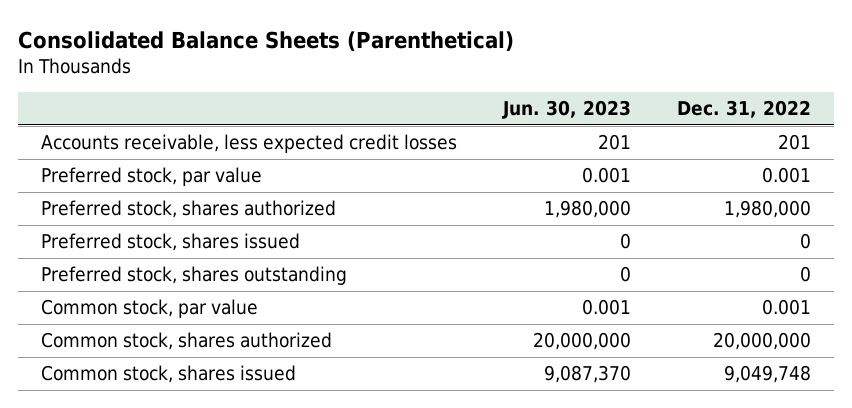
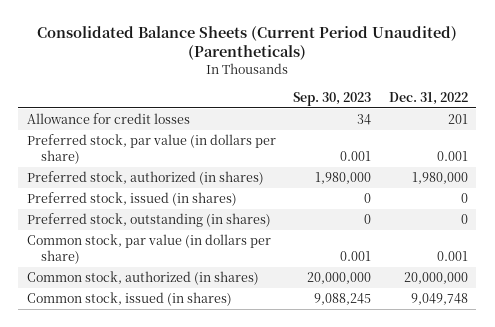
- Consolidated Balance Sheets (Parenthetical)
+ Consolidated Balance Sheets (Current Period Unaudited) (Parentheticals)
- | Jun. 30, 2023 | Dec. 31, 2022
+ | Sep. 30, 2023 | Dec. 31, 2022
- Accounts receivable, less expected credit losses | 201 | 201
- Preferred stock, par value | 0.001 | 0.001
- Preferred stock, shares authorized | 1,980,000 | 1,980,000
- Preferred stock, shares issued | 0 | 0
- Preferred stock, shares outstanding | 0 | 0
- Common stock, par value | 0.001 | 0.001
- Common stock, shares authorized | 20,000,000 | 20,000,000
- Common stock, shares issued | 9,087,370 | 9,049,748
+ Allowance for credit losses | 34 | 201
+ Preferred stock, par value (in dollars per share) | 0.001 | 0.001
+ Preferred stock, authorized (in shares) | 1,980,000 | 1,980,000
+ Preferred stock, issued (in shares) | 0 | 0
+ Preferred stock, outstanding (in shares) | 0 | 0
+ Common stock, par value (in dollars per share) | 0.001 | 0.001
+ Common stock, authorized (in shares) | 20,000,000 | 20,000,000
+ Common stock, issued (in shares) | 9,088,245 | 9,049,748

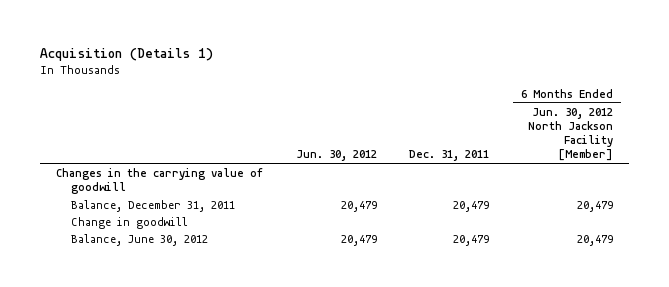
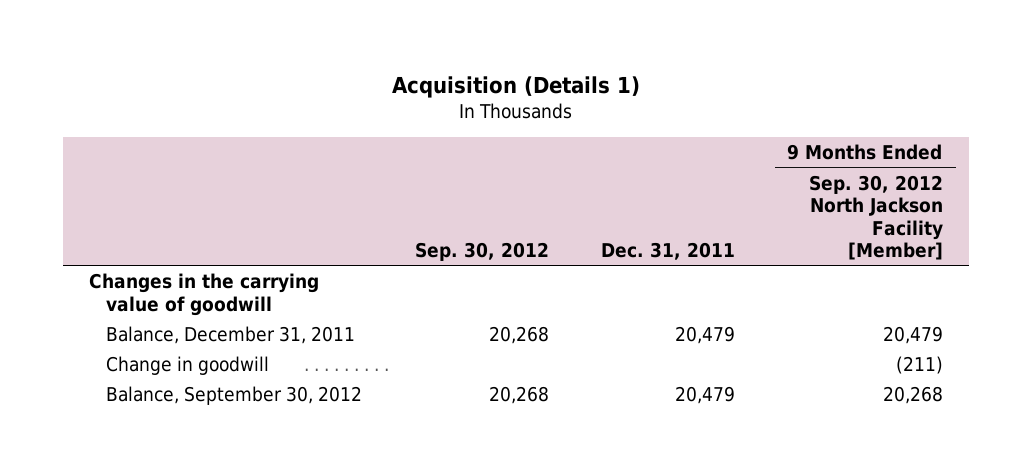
- | Jun. 30, 2012 | Dec. 31, 2011 | 6 Months Ended Jun. 30, 2012 North Jackson Facility [Member]
+ | Sep. 30, 2012 | Dec. 31, 2011 | 9 Months Ended Sep. 30, 2012 North Jackson Facility [Member]
- Balance, June 30, 2012 | 20,479 | 20,479 | 20,479
+ Balance, September 30, 2012 | 20,268 | 20,479 | 20,268

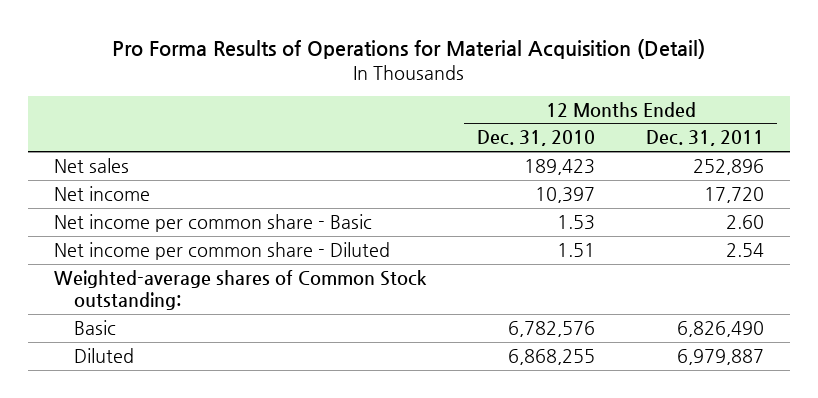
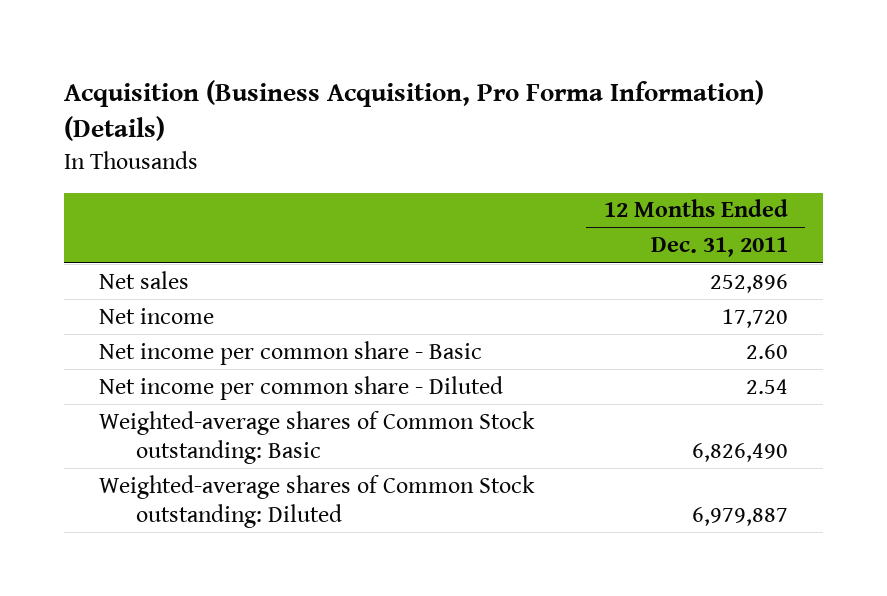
- Pro Forma Results of Operations for Material Acquisition (Detail)
+ Acquisition (Business Acquisition, Pro Forma Information) (Details)
- | 12 Months Ended Dec. 31, 2010 | 12 Months Ended Dec. 31, 2011
+ | 12 Months Ended Dec. 31, 2011
- Weighted-average shares of Common Stock outstanding:
- Basic | 6,782,576 | 6,826,490
- Diluted | 6,868,255 | 6,979,887
+ Weighted-average shares of Common Stock outstanding: Basic | 6,826,490
+ Weighted-average shares of Common Stock outstanding: Diluted | 6,979,887

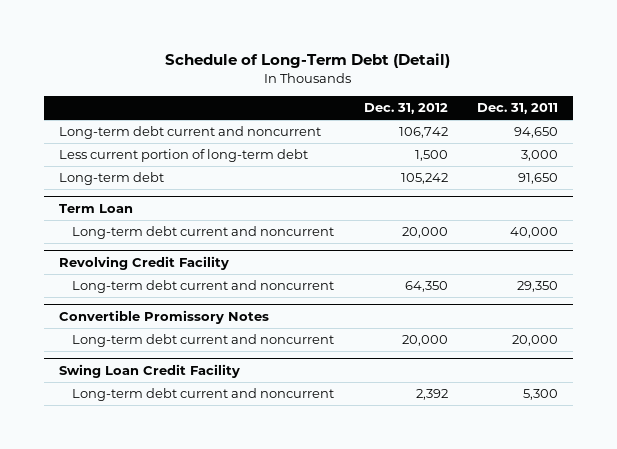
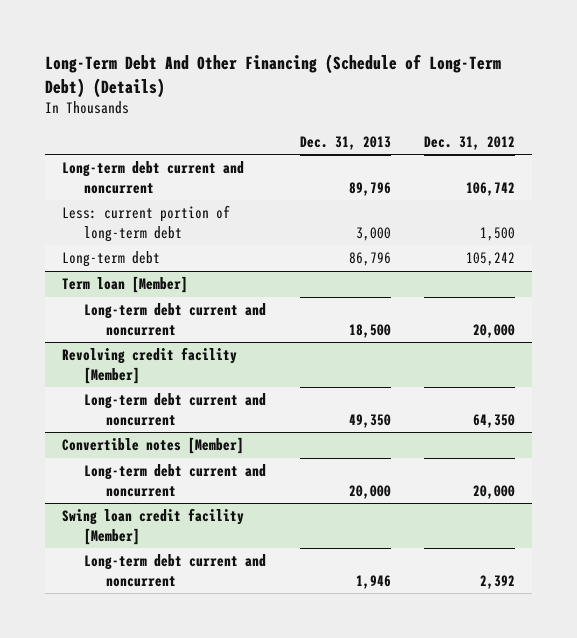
- Schedule of Long-Term Debt (Detail)
+ Long-Term Debt And Other Financing (Schedule of Long-Term Debt) (Details)
- | Dec. 31, 2012 | Dec. 31, 2011
+ | Dec. 31, 2013 | Dec. 31, 2012
- Less current portion of long-term debt | 1,500 | 3,000
+ Less: current portion of long-term debt | 3,000 | 1,500
- Term Loan
+ Term loan [Member]
- Revolving Credit Facility
+ Revolving credit facility [Member]
- Convertible Promissory Notes
+ Convertible notes [Member]
- Swing Loan Credit Facility
+ Swing loan credit facility [Member]

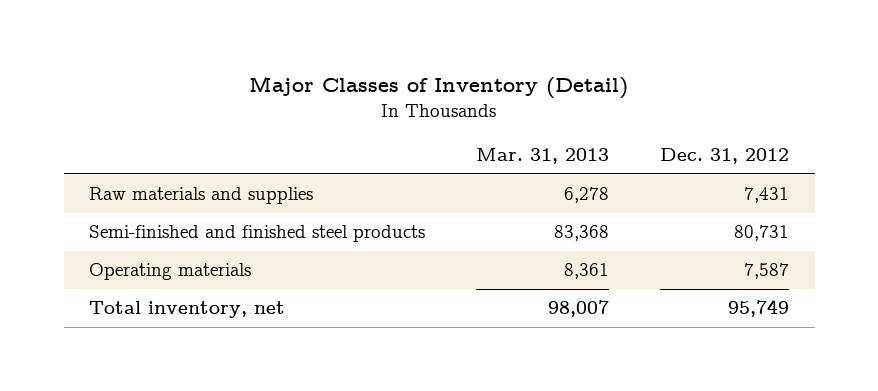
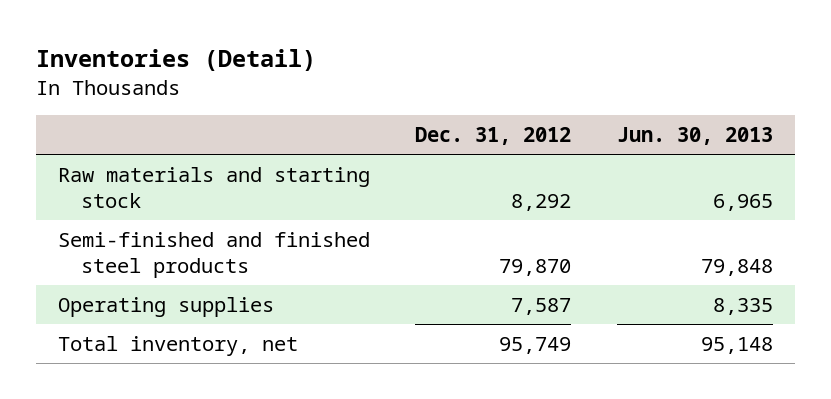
- Major Classes of Inventory (Detail)
+ Inventories (Detail)
- | Mar. 31, 2013 | Dec. 31, 2012
+ | Dec. 31, 2012 | Jun. 30, 2013
- Raw materials and supplies | 6,278 | 7,431
- Semi-finished and finished steel products | 83,368 | 80,731
- Operating materials | 8,361 | 7,587
+ Raw materials and starting stock | 8,292 | 6,965
+ Semi-finished and finished steel products | 79,870 | 79,848
+ Operating supplies | 7,587 | 8,335

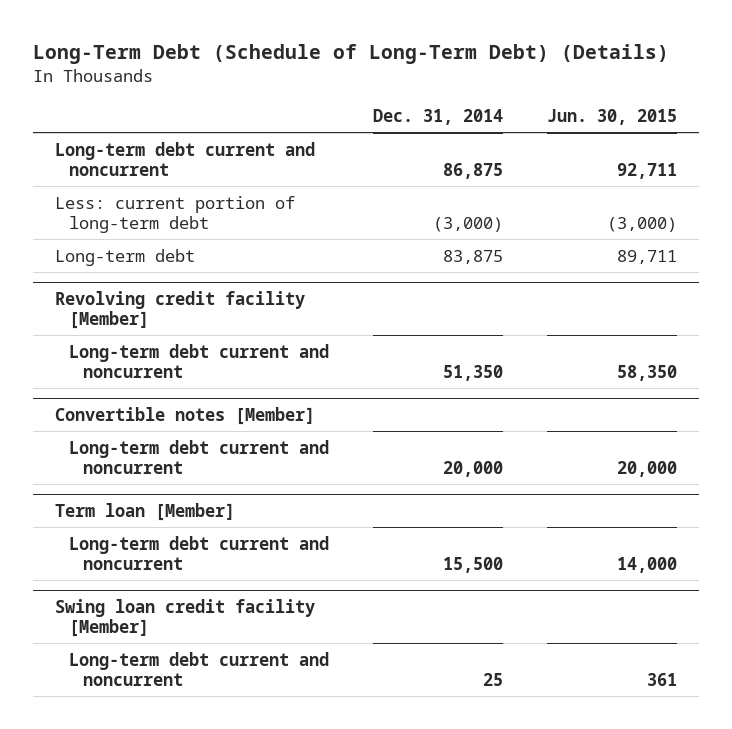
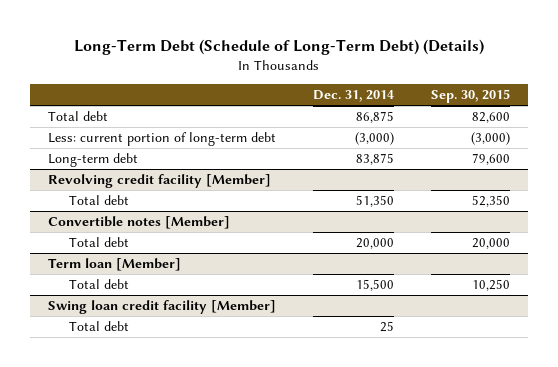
- | Dec. 31, 2014 | Jun. 30, 2015
+ | Dec. 31, 2014 | Sep. 30, 2015
- Long-term debt current and noncurrent | 86,875 | 92,711
+ Total debt | 86,875 | 82,600
@ Revolving credit facility [Member]
- Long-term debt current and noncurrent | 51,350 | 58,350
+ Total debt | 51,350 | 52,350
@ Convertible notes [Member]
- Long-term debt current and noncurrent | 20,000 | 20,000
+ Total debt | 20,000 | 20,000
@ Term loan [Member]
- Long-term debt current and noncurrent | 15,500 | 14,000
+ Total debt | 15,500 | 10,250
@ Swing loan credit facility [Member]
- Long-term debt current and noncurrent | 25 | 361
+ Total debt | 25 |

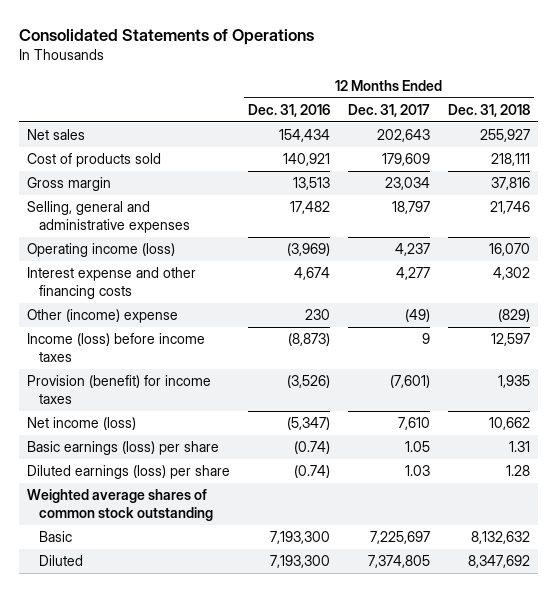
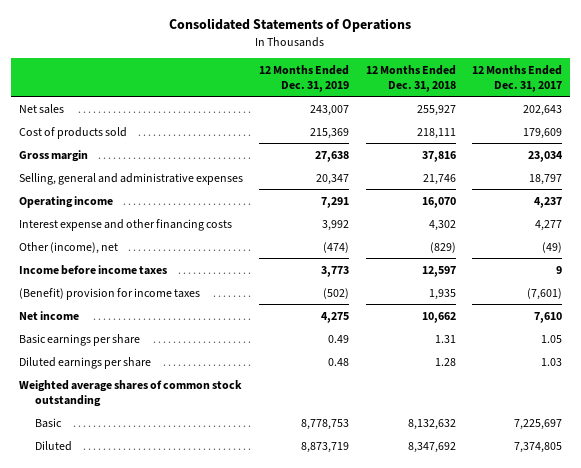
- | 12 Months Ended Dec. 31, 2016 | 12 Months Ended Dec. 31, 2017 | 12 Months Ended Dec. 31, 2018
+ | 12 Months Ended Dec. 31, 2019 | 12 Months Ended Dec. 31, 2018 | 12 Months Ended Dec. 31, 2017
- Operating income (loss) | (3,969) | 4,237 | 16,070
+ Operating income | 7,291 | 16,070 | 4,237
- Other (income) expense | 230 | (49) | (829)
- Income (loss) before income taxes | (8,873) | 9 | 12,597
- Provision (benefit) for income taxes | (3,526) | (7,601) | 1,935
- Net income (loss) | (5,347) | 7,610 | 10,662
- Basic earnings (loss) per share | (0.74) | 1.05 | 1.31
- Diluted earnings (loss) per share | (0.74) | 1.03 | 1.28
+ Other (income), net | (474) | (829) | (49)
+ Income before income taxes | 3,773 | 12,597 | 9
+ (Benefit) provision for income taxes | (502) | 1,935 | (7,601)
+ Net income | 4,275 | 10,662 | 7,610
+ Basic earnings per share | 0.49 | 1.31 | 1.05
+ Diluted earnings per share | 0.48 | 1.28 | 1.03

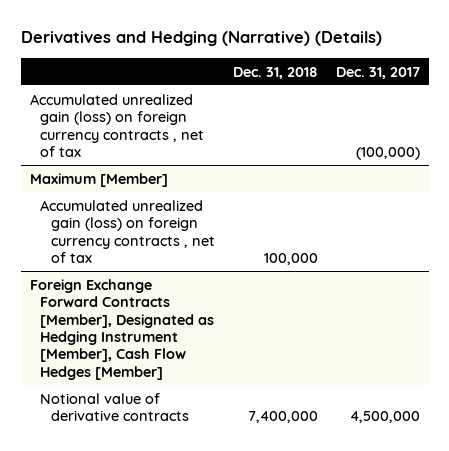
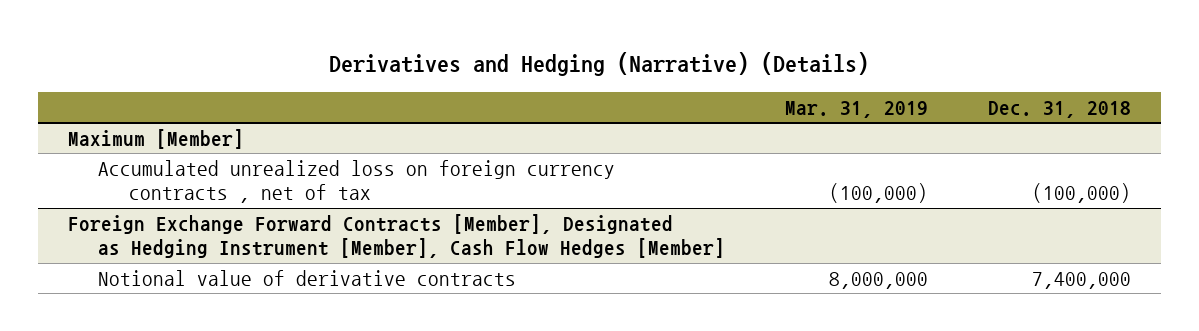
- | Dec. 31, 2018 | Dec. 31, 2017
+ | Mar. 31, 2019 | Dec. 31, 2018
- Accumulated unrealized gain (loss) on foreign currency contracts , net of tax | | (100,000)
@ Maximum [Member]
- Accumulated unrealized gain (loss) on foreign currency contracts , net of tax | 100,000 |
+ Accumulated unrealized loss on foreign currency contracts , net of tax | (100,000) | (100,000)

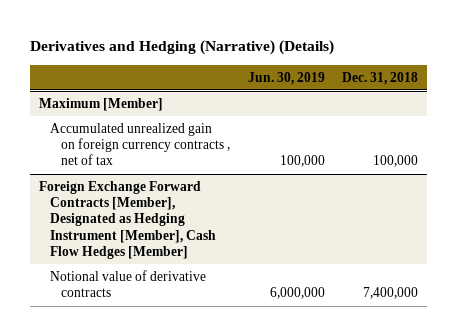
- | Mar. 31, 2019 | Dec. 31, 2018
+ | Jun. 30, 2019 | Dec. 31, 2018
@ Maximum [Member]
- Accumulated unrealized loss on foreign currency contracts , net of tax | (100,000) | (100,000)
+ Accumulated unrealized gain on foreign currency contracts , net of tax | 100,000 | 100,000

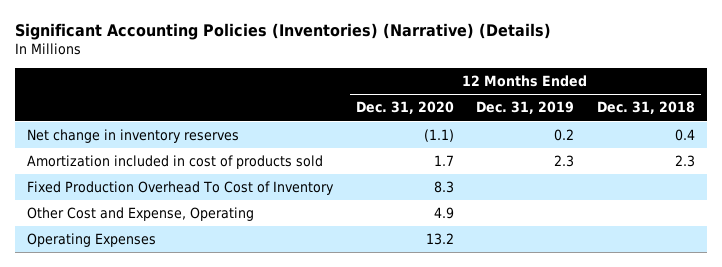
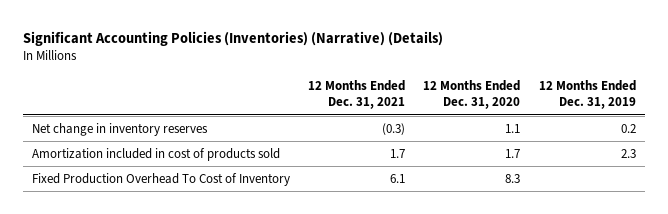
- | 12 Months Ended Dec. 31, 2020 | 12 Months Ended Dec. 31, 2019 | 12 Months Ended Dec. 31, 2018
+ | 12 Months Ended Dec. 31, 2021 | 12 Months Ended Dec. 31, 2020 | 12 Months Ended Dec. 31, 2019
- Net change in inventory reserves | (1.1) | 0.2 | 0.4
+ Net change in inventory reserves | (0.3) | 1.1 | 0.2
- Other Cost and Expense, Operating | 4.9 | |
- Operating Expenses | 13.2 | |

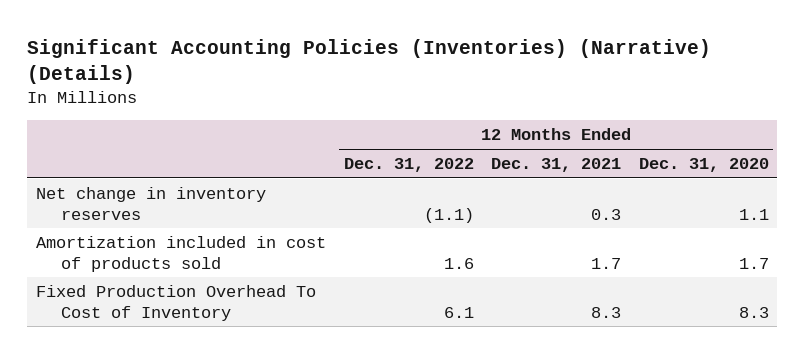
- | 12 Months Ended Dec. 31, 2021 | 12 Months Ended Dec. 31, 2020 | 12 Months Ended Dec. 31, 2019
+ | 12 Months Ended Dec. 31, 2022 | 12 Months Ended Dec. 31, 2021 | 12 Months Ended Dec. 31, 2020
- Net change in inventory reserves | (0.3) | 1.1 | 0.2
+ Net change in inventory reserves | (1.1) | 0.3 | 1.1
- Fixed Production Overhead To Cost of Inventory | 6.1 | 8.3 |
+ Fixed Production Overhead To Cost of Inventory | 6.1 | 8.3 | 8.3

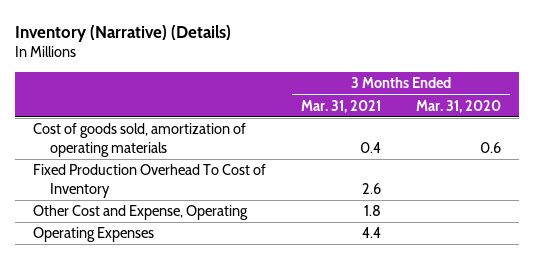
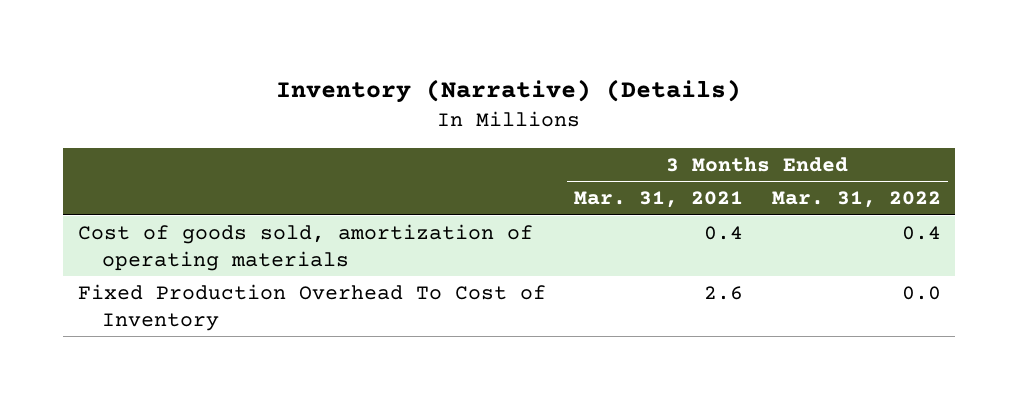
- | 3 Months Ended Mar. 31, 2021 | 3 Months Ended Mar. 31, 2020
+ | 3 Months Ended Mar. 31, 2021 | 3 Months Ended Mar. 31, 2022
- Other Cost and Expense, Operating | 1.8 |
- Operating Expenses | 4.4 |

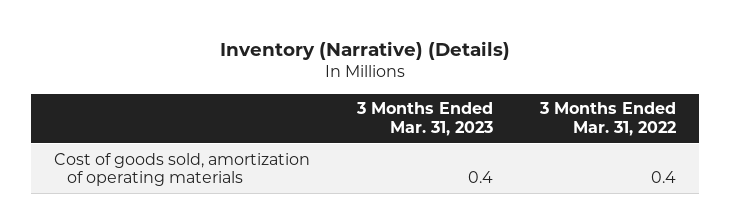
- | 3 Months Ended Mar. 31, 2021 | 3 Months Ended Mar. 31, 2022
+ | 3 Months Ended Mar. 31, 2023 | 3 Months Ended Mar. 31, 2022
- Fixed Production Overhead To Cost of Inventory | 2.6 | 0.0

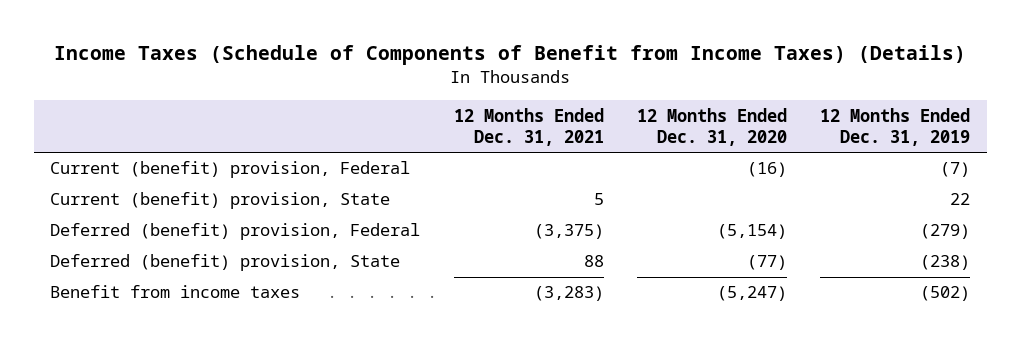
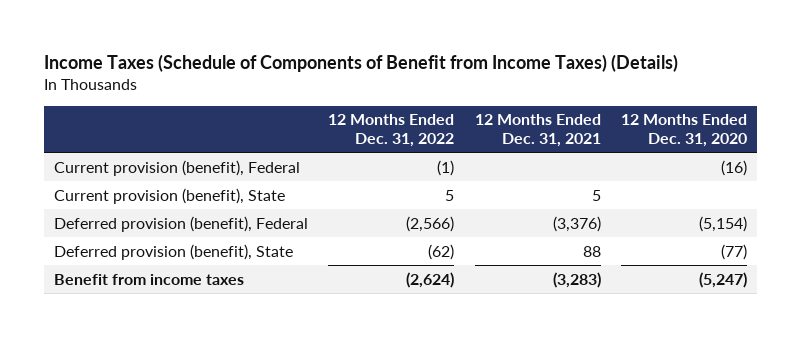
- | 12 Months Ended Dec. 31, 2021 | 12 Months Ended Dec. 31, 2020 | 12 Months Ended Dec. 31, 2019
+ | 12 Months Ended Dec. 31, 2022 | 12 Months Ended Dec. 31, 2021 | 12 Months Ended Dec. 31, 2020
- Current (benefit) provision, Federal | | (16) | (7)
- Current (benefit) provision, State | 5 | | 22
- Deferred (benefit) provision, Federal | (3,375) | (5,154) | (279)
- Deferred (benefit) provision, State | 88 | (77) | (238)
+ Current provision (benefit), Federal | (1) | | (16)
+ Current provision (benefit), State | 5 | 5 |
+ Deferred provision (benefit), Federal | (2,566) | (3,376) | (5,154)
+ Deferred provision (benefit), State | (62) | 88 | (77)

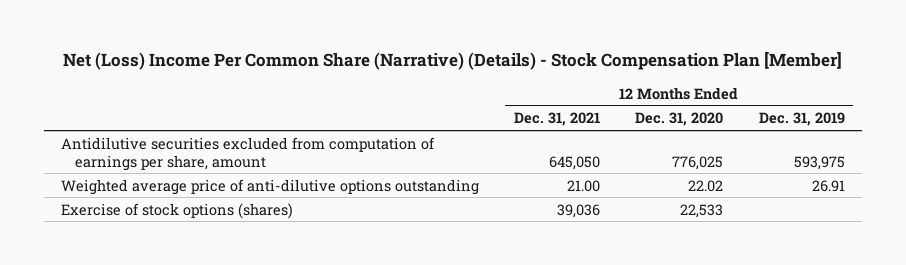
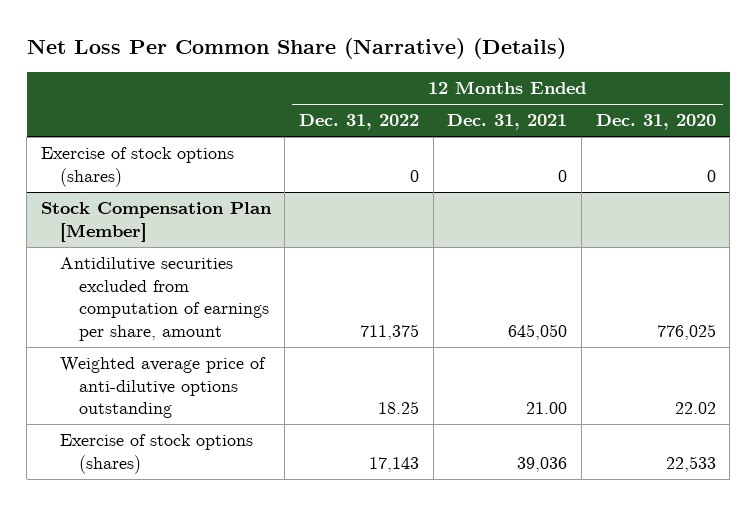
- Net (Loss) Income Per Common Share (Narrative) (Details) - Stock Compensation Plan [Member]
+ Net Loss Per Common Share (Narrative) (Details)
- | 12 Months Ended Dec. 31, 2021 | 12 Months Ended Dec. 31, 2020 | 12 Months Ended Dec. 31, 2019
+ | 12 Months Ended Dec. 31, 2022 | 12 Months Ended Dec. 31, 2021 | 12 Months Ended Dec. 31, 2020
+ Exercise of stock options (shares) | 0 | 0 | 0
+ Stock Compensation Plan [Member]

